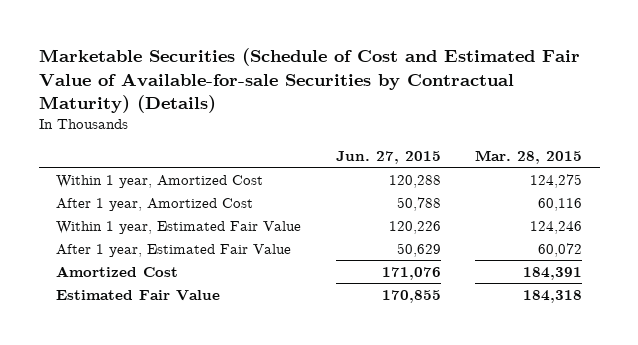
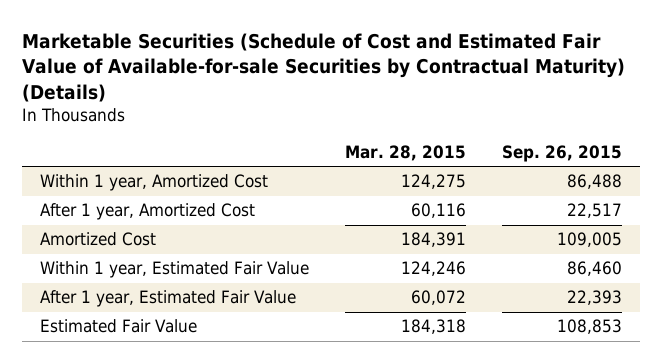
- | Jun. 27, 2015 | Mar. 28, 2015
+ | Mar. 28, 2015 | Sep. 26, 2015
moved up: Amortized Cost | 184,391 | 109,005

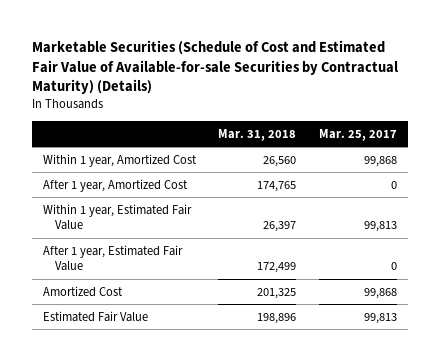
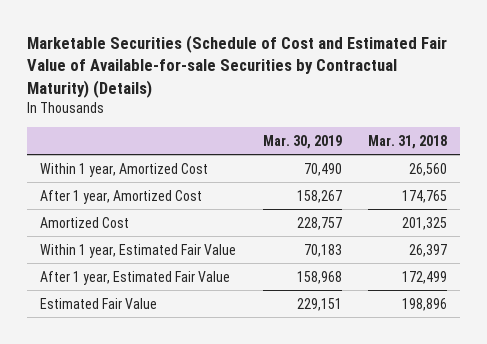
- | Mar. 31, 2018 | Mar. 25, 2017
+ | Mar. 30, 2019 | Mar. 31, 2018
moved up: Amortized Cost | 228,757 | 201,325

